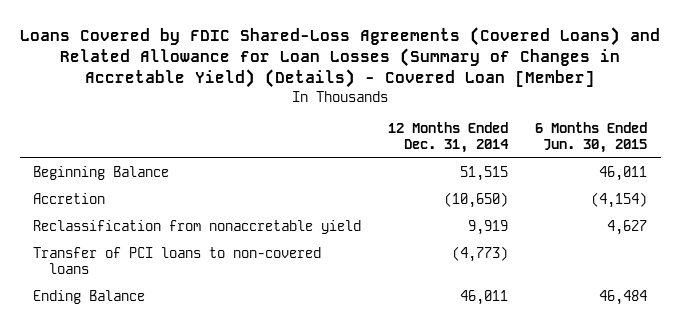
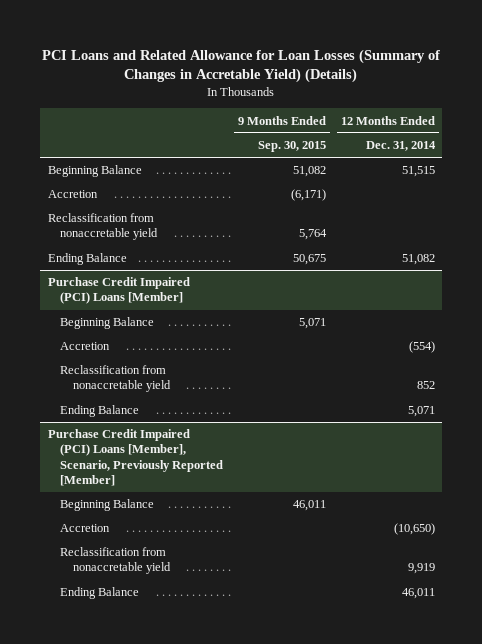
- Loans Covered by FDIC Shared-Loss Agreements (Covered Loans) and Related Allowance for Loan Losses (Summary of Changes in Accretable Yield) (Details) - Covered Loan [Member]
+ PCI Loans and Related Allowance for Loan Losses (Summary of Changes in Accretable Yield) (Details)
- | 12 Months Ended Dec. 31, 2014 | 6 Months Ended Jun. 30, 2015
+ | 9 Months Ended Sep. 30, 2015 | 12 Months Ended Dec. 31, 2014
+ Accretion | (6,171) |
+ Reclassification from nonaccretable yield | 5,764 |
+ Ending Balance | 50,675 | 51,082
+ Purchase Credit Impaired (PCI) Loans [Member]
+ Beginning Balance | 5,071 |
+ Accretion | | (554)
+ Reclassification from nonaccretable yield | | 852
+ Ending Balance | | 5,071
+ Purchase Credit Impaired (PCI) Loans [Member], Scenario, Previously Reported [Member]
+ Beginning Balance | 46,011 |
- Transfer of PCI loans to non-covered loans | (4,773) |

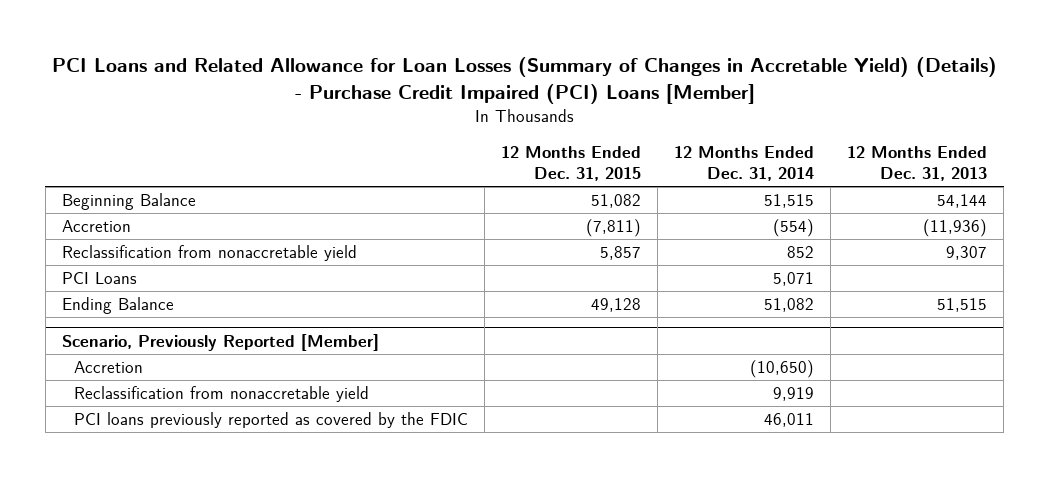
- PCI Loans and Related Allowance for Loan Losses (Summary of Changes in Accretable Yield) (Details)
+ PCI Loans and Related Allowance for Loan Losses (Summary of Changes in Accretable Yield) (Details) - Purchase Credit Impaired (PCI) Loans [Member]
- | 9 Months Ended Sep. 30, 2015 | 12 Months Ended Dec. 31, 2014
+ | 12 Months Ended Dec. 31, 2015 | 12 Months Ended Dec. 31, 2014 | 12 Months Ended Dec. 31, 2013
- Accretion | (6,171) |
- Reclassification from nonaccretable yield | 5,764 |
- Purchase Credit Impaired (PCI) Loans [Member]
- Beginning Balance | 5,071 |
- Ending Balance | | 5,071
- Purchase Credit Impaired (PCI) Loans [Member], Scenario, Previously Reported [Member]
- Beginning Balance | 46,011 |
+ PCI Loans | | 5,071 |
moved down: Ending Balance | 49,128 | 51,082 | 51,515
+ Scenario, Previously Reported [Member]
- Ending Balance | | 46,011
+ PCI loans previously reported as covered by the FDIC | | 46,011 |

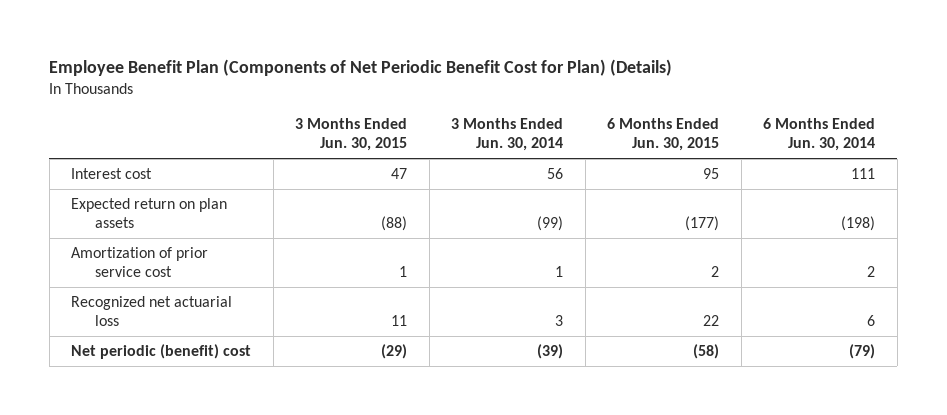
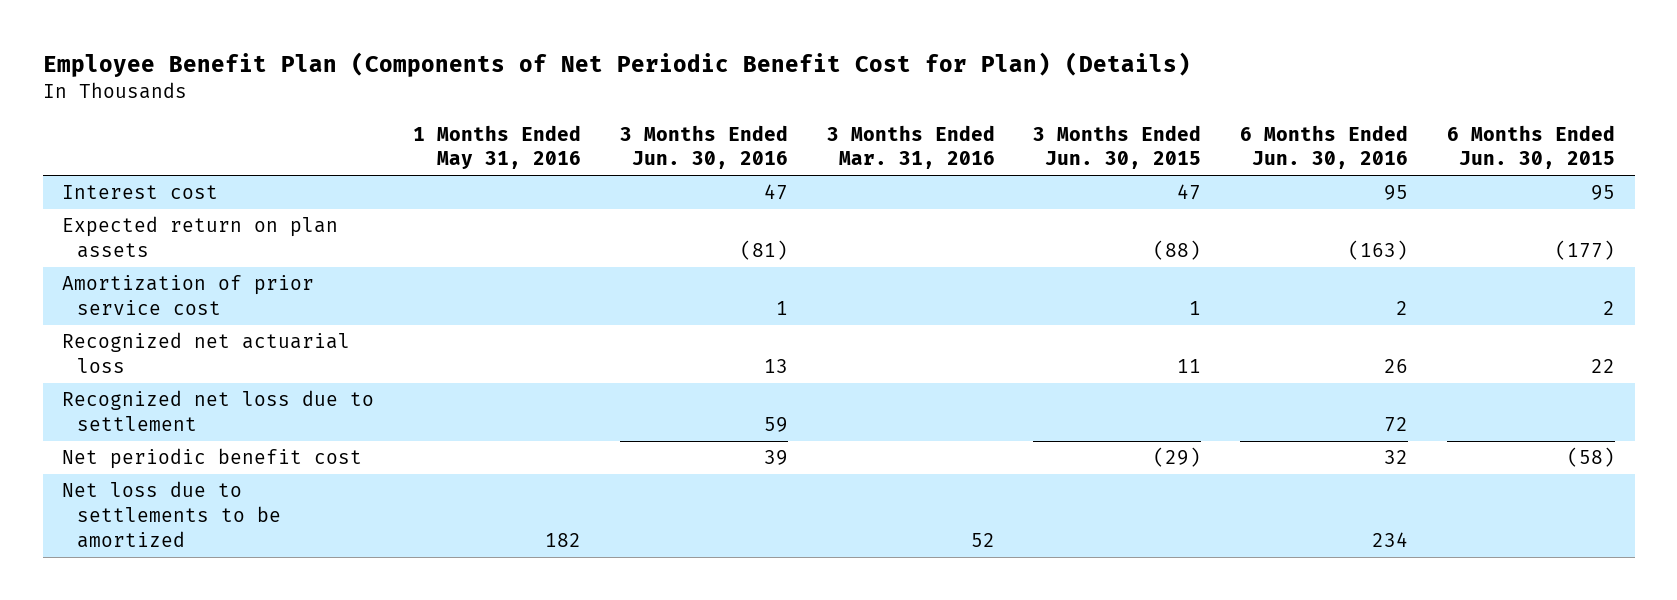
- | 3 Months Ended Jun. 30, 2015 | 3 Months Ended Jun. 30, 2014 | 6 Months Ended Jun. 30, 2015 | 6 Months Ended Jun. 30, 2014
+ | 1 Months Ended May 31, 2016 | 3 Months Ended Jun. 30, 2016 | 3 Months Ended Mar. 31, 2016 | 3 Months Ended Jun. 30, 2015 | 6 Months Ended Jun. 30, 2016 | 6 Months Ended Jun. 30, 2015
- Net periodic (benefit) cost | (29) | (39) | (58) | (79)
+ Recognized net loss due to settlement | | 59 | | | 72 |
+ Net periodic benefit cost | | 39 | | (29) | 32 | (58)
+ Net loss due to settlements to be amortized | 182 | | 52 | | 234 |

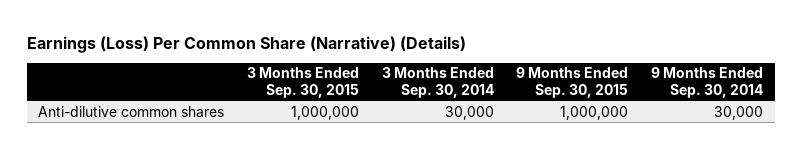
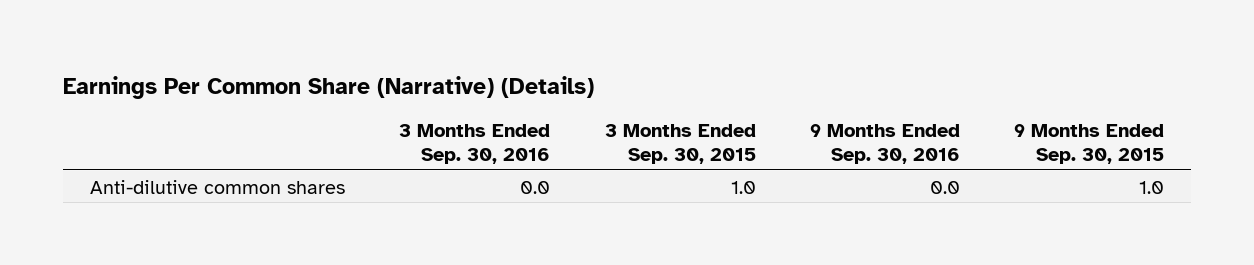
- Earnings (Loss) Per Common Share (Narrative) (Details)
+ Earnings Per Common Share (Narrative) (Details)
- | 3 Months Ended Sep. 30, 2015 | 3 Months Ended Sep. 30, 2014 | 9 Months Ended Sep. 30, 2015 | 9 Months Ended Sep. 30, 2014
+ | 3 Months Ended Sep. 30, 2016 | 3 Months Ended Sep. 30, 2015 | 9 Months Ended Sep. 30, 2016 | 9 Months Ended Sep. 30, 2015
- Anti-dilutive common shares | 1,000,000 | 30,000 | 1,000,000 | 30,000
+ Anti-dilutive common shares | 0.0 | 1.0 | 0.0 | 1.0

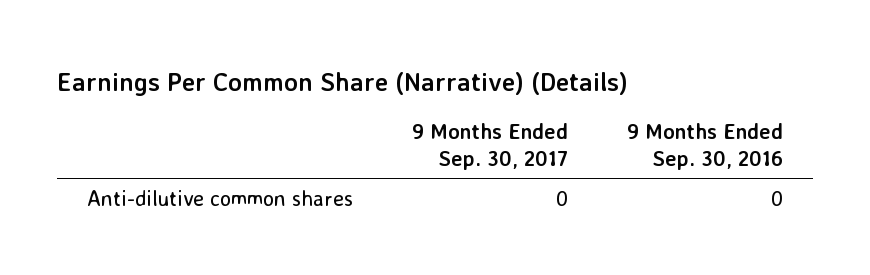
- | 3 Months Ended Sep. 30, 2016 | 3 Months Ended Sep. 30, 2015 | 9 Months Ended Sep. 30, 2016 | 9 Months Ended Sep. 30, 2015
+ | 9 Months Ended Sep. 30, 2017 | 9 Months Ended Sep. 30, 2016
- Anti-dilutive common shares | 0.0 | 1.0 | 0.0 | 1.0
+ Anti-dilutive common shares | 0 | 0

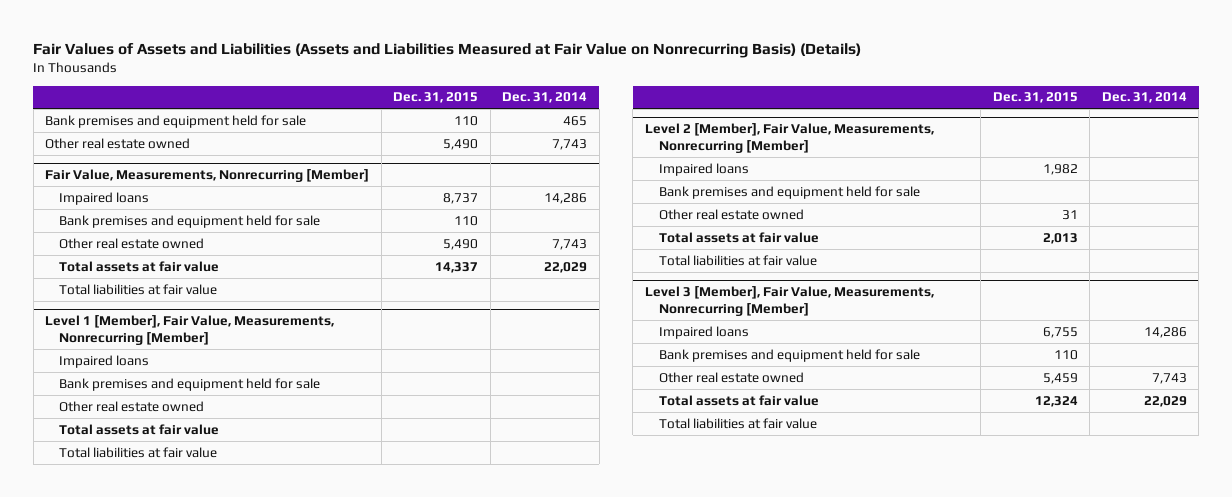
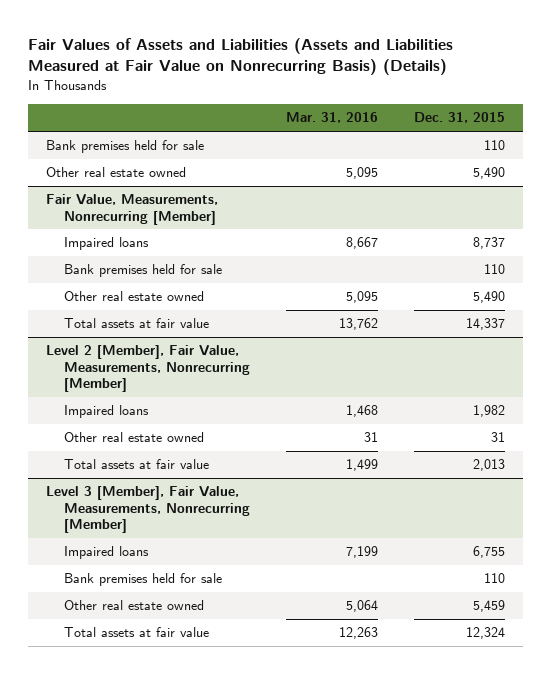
- | Dec. 31, 2015 | Dec. 31, 2014
+ | Mar. 31, 2016 | Dec. 31, 2015
- Bank premises and equipment held for sale | 110 | 465
+ Bank premises held for sale | | 110
@ Fair Value, Measurements, Nonrecurring [Member]
- Bank premises and equipment held for sale | 110 |
+ Bank premises held for sale | | 110
- Total liabilities at fair value
- Level 1 [Member], Fair Value, Measurements, Nonrecurring [Member]
- Impaired loans
- Bank premises and equipment held for sale
- Other real estate owned
- Total assets at fair value
- Total liabilities at fair value
@ Level 2 [Member], Fair Value, Measurements, Nonrecurring [Member]
- Bank premises and equipment held for sale
- Total liabilities at fair value
@ Level 3 [Member], Fair Value, Measurements, Nonrecurring [Member]
- Bank premises and equipment held for sale | 110 |
+ Bank premises held for sale | | 110
- Total liabilities at fair value

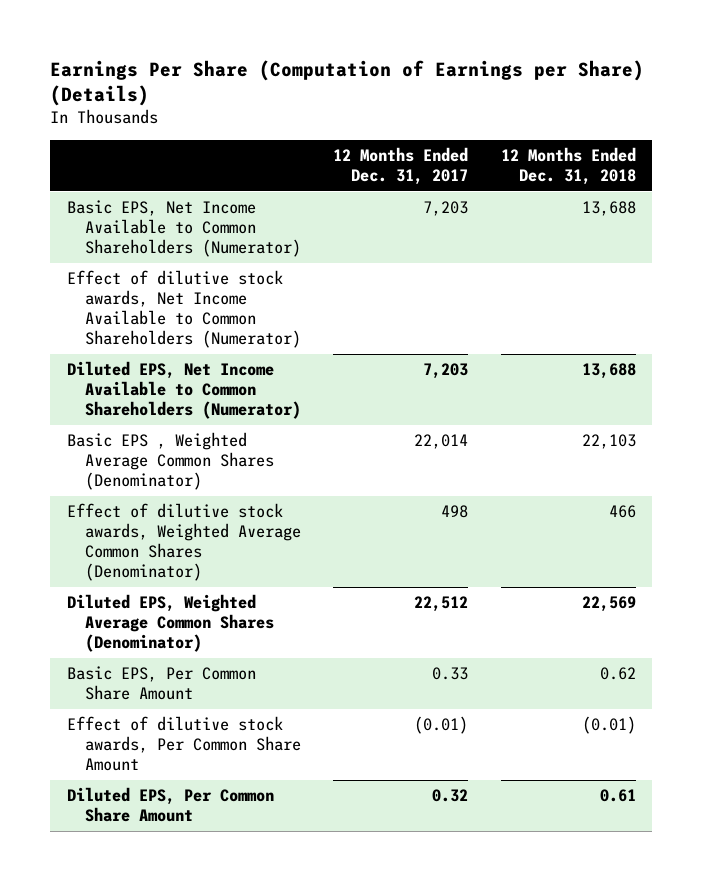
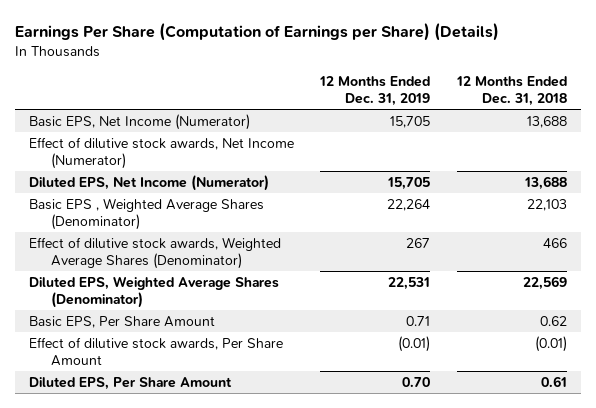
- | 12 Months Ended Dec. 31, 2017 | 12 Months Ended Dec. 31, 2018
+ | 12 Months Ended Dec. 31, 2019 | 12 Months Ended Dec. 31, 2018
- Basic EPS, Net Income Available to Common Shareholders (Numerator) | 7,203 | 13,688
- Effect of dilutive stock awards, Net Income Available to Common Shareholders (Numerator)
- Diluted EPS, Net Income Available to Common Shareholders (Numerator) | 7,203 | 13,688
- Basic EPS , Weighted Average Common Shares (Denominator) | 22,014 | 22,103
- Effect of dilutive stock awards, Weighted Average Common Shares (Denominator) | 498 | 466
- Diluted EPS, Weighted Average Common Shares (Denominator) | 22,512 | 22,569
- Basic EPS, Per Common Share Amount | 0.33 | 0.62
- Effect of dilutive stock awards, Per Common Share Amount | (0.01) | (0.01)
- Diluted EPS, Per Common Share Amount | 0.32 | 0.61
+ Basic EPS, Net Income (Numerator) | 15,705 | 13,688
+ Effect of dilutive stock awards, Net Income (Numerator)
+ Diluted EPS, Net Income (Numerator) | 15,705 | 13,688
+ Basic EPS , Weighted Average Shares (Denominator) | 22,264 | 22,103
+ Effect of dilutive stock awards, Weighted Average Shares (Denominator) | 267 | 466
+ Diluted EPS, Weighted Average Shares (Denominator) | 22,531 | 22,569
+ Basic EPS, Per Share Amount | 0.71 | 0.62
+ Effect of dilutive stock awards, Per Share Amount | (0.01) | (0.01)
+ Diluted EPS, Per Share Amount | 0.70 | 0.61

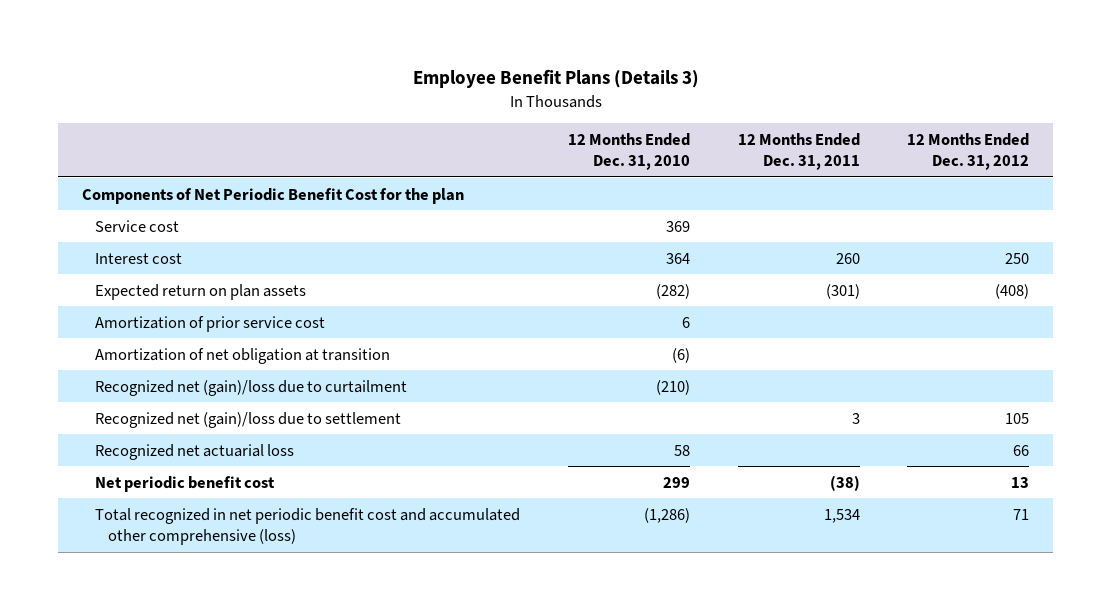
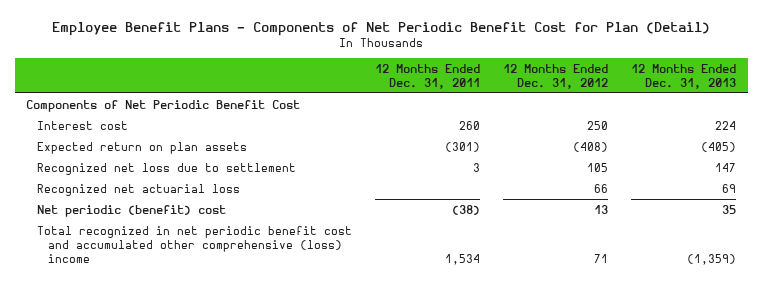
- Employee Benefit Plans (Details 3)
+ Employee Benefit Plans - Components of Net Periodic Benefit Cost for Plan (Detail)
- | 12 Months Ended Dec. 31, 2010 | 12 Months Ended Dec. 31, 2011 | 12 Months Ended Dec. 31, 2012
+ | 12 Months Ended Dec. 31, 2011 | 12 Months Ended Dec. 31, 2012 | 12 Months Ended Dec. 31, 2013
- Components of Net Periodic Benefit Cost for the plan
- Service cost | 369 | |
+ Components of Net Periodic Benefit Cost
- Amortization of prior service cost | 6 | |
- Amortization of net obligation at transition | (6) | |
- Recognized net (gain)/loss due to curtailment | (210) | |
- Recognized net (gain)/loss due to settlement | | 3 | 105
+ Recognized net loss due to settlement | 3 | 105 | 147
- Net periodic benefit cost | 299 | (38) | 13
- Total recognized in net periodic benefit cost and accumulated other comprehensive (loss) | (1,286) | 1,534 | 71
+ Net periodic (benefit) cost | (38) | 13 | 35
+ Total recognized in net periodic benefit cost and accumulated other comprehensive (loss) income | 1,534 | 71 | (1,359)

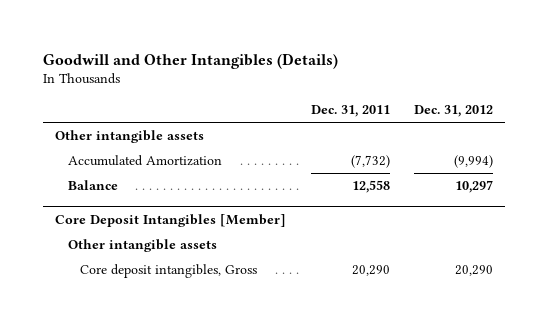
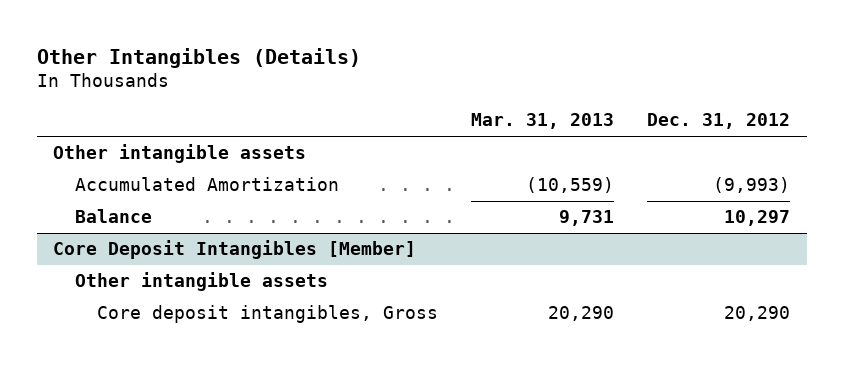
- Goodwill and Other Intangibles (Details)
+ Other Intangibles (Details)
- | Dec. 31, 2011 | Dec. 31, 2012
+ | Mar. 31, 2013 | Dec. 31, 2012
- Accumulated Amortization | (7,732) | (9,994)
+ Accumulated Amortization | (10,559) | (9,993)

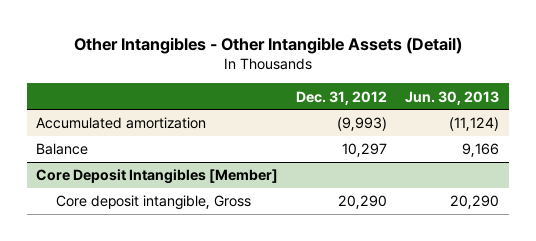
- Other Intangibles (Details)
+ Other Intangibles - Other Intangible Assets (Detail)
- | Mar. 31, 2013 | Dec. 31, 2012
+ | Dec. 31, 2012 | Jun. 30, 2013
- Other intangible assets
- Accumulated Amortization | (10,559) | (9,993)
+ Accumulated amortization | (9,993) | (11,124)
@ Core Deposit Intangibles [Member]
- Other intangible assets
- Core deposit intangibles, Gross | 20,290 | 20,290
+ Core deposit intangible, Gross | 20,290 | 20,290

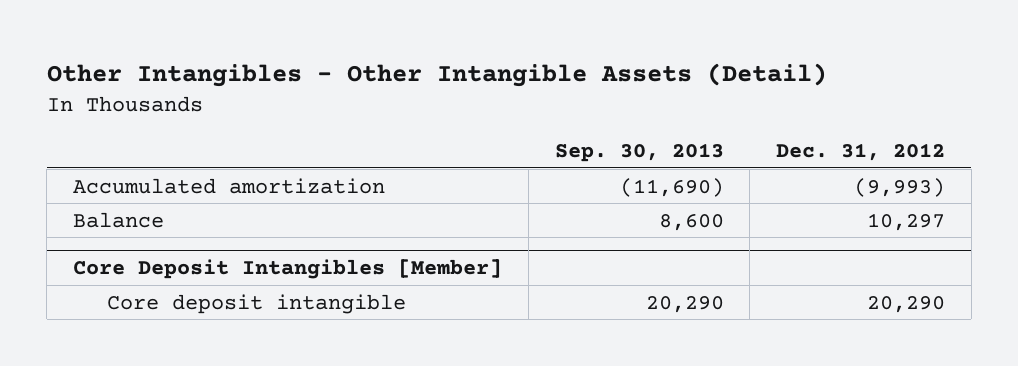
- | Dec. 31, 2012 | Jun. 30, 2013
+ | Sep. 30, 2013 | Dec. 31, 2012
@ Core Deposit Intangibles [Member]
- Core deposit intangible, Gross | 20,290 | 20,290
+ Core deposit intangible | 20,290 | 20,290

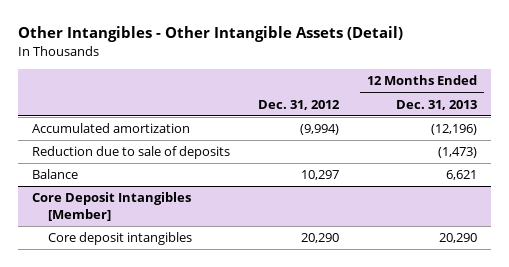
- | Sep. 30, 2013 | Dec. 31, 2012
+ | Dec. 31, 2012 | 12 Months Ended Dec. 31, 2013
- Accumulated amortization | (11,690) | (9,993)
+ Accumulated amortization | (9,994) | (12,196)
+ Reduction due to sale of deposits | | (1,473)
@ Core Deposit Intangibles [Member]
- Core deposit intangible | 20,290 | 20,290
+ Core deposit intangibles | 20,290 | 20,290

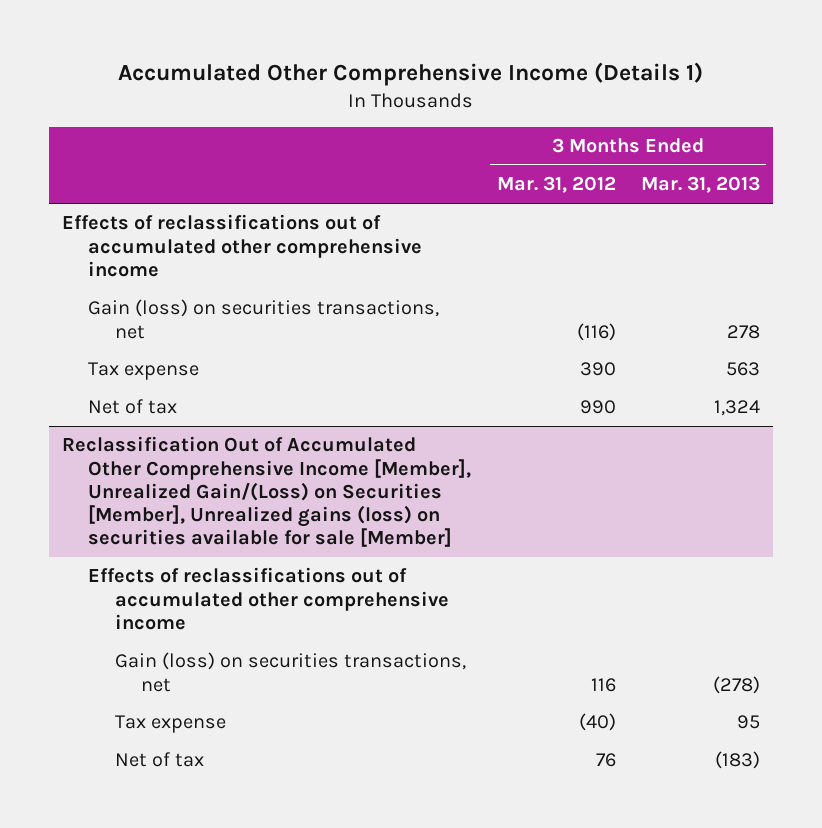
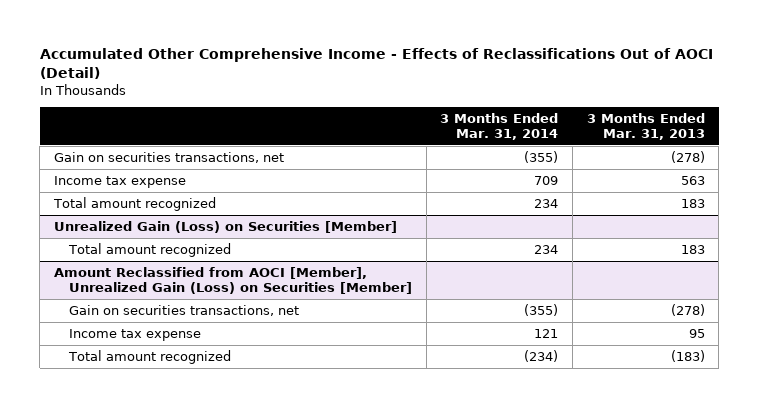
- Accumulated Other Comprehensive Income (Details 1)
+ Accumulated Other Comprehensive Income - Effects of Reclassifications Out of AOCI (Detail)
- | 3 Months Ended Mar. 31, 2012 | 3 Months Ended Mar. 31, 2013
+ | 3 Months Ended Mar. 31, 2014 | 3 Months Ended Mar. 31, 2013
- Effects of reclassifications out of accumulated other comprehensive income
- Gain (loss) on securities transactions, net | (116) | 278
- Tax expense | 390 | 563
- Net of tax | 990 | 1,324
- Reclassification Out of Accumulated Other Comprehensive Income [Member], Unrealized Gain/(Loss) on Securities [Member], Unrealized gains (loss) on securities available for sale [Member]
- Effects of reclassifications out of accumulated other comprehensive income
- Gain (loss) on securities transactions, net | 116 | (278)
- Tax expense | (40) | 95
- Net of tax | 76 | (183)
+ Gain on securities transactions, net | (355) | (278)
+ Income tax expense | 709 | 563
+ Total amount recognized | 234 | 183
+ Unrealized Gain (Loss) on Securities [Member]
+ Total amount recognized | 234 | 183
+ Amount Reclassified from AOCI [Member], Unrealized Gain (Loss) on Securities [Member]
+ Gain on securities transactions, net | (355) | (278)
+ Income tax expense | 121 | 95
+ Total amount recognized | (234) | (183)

